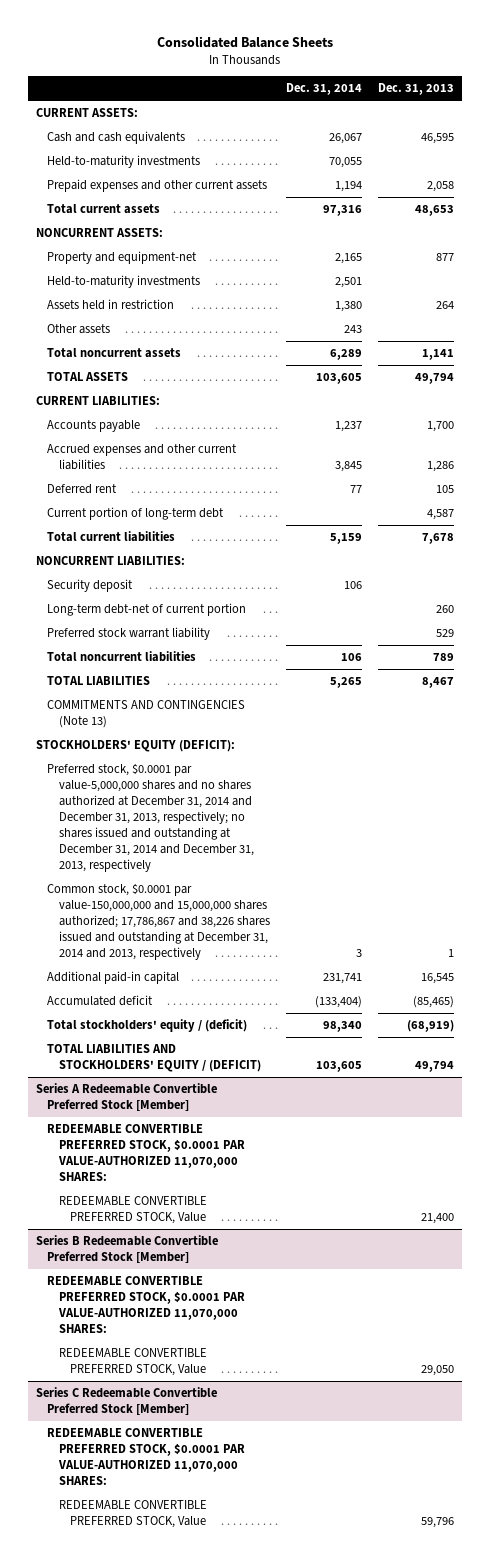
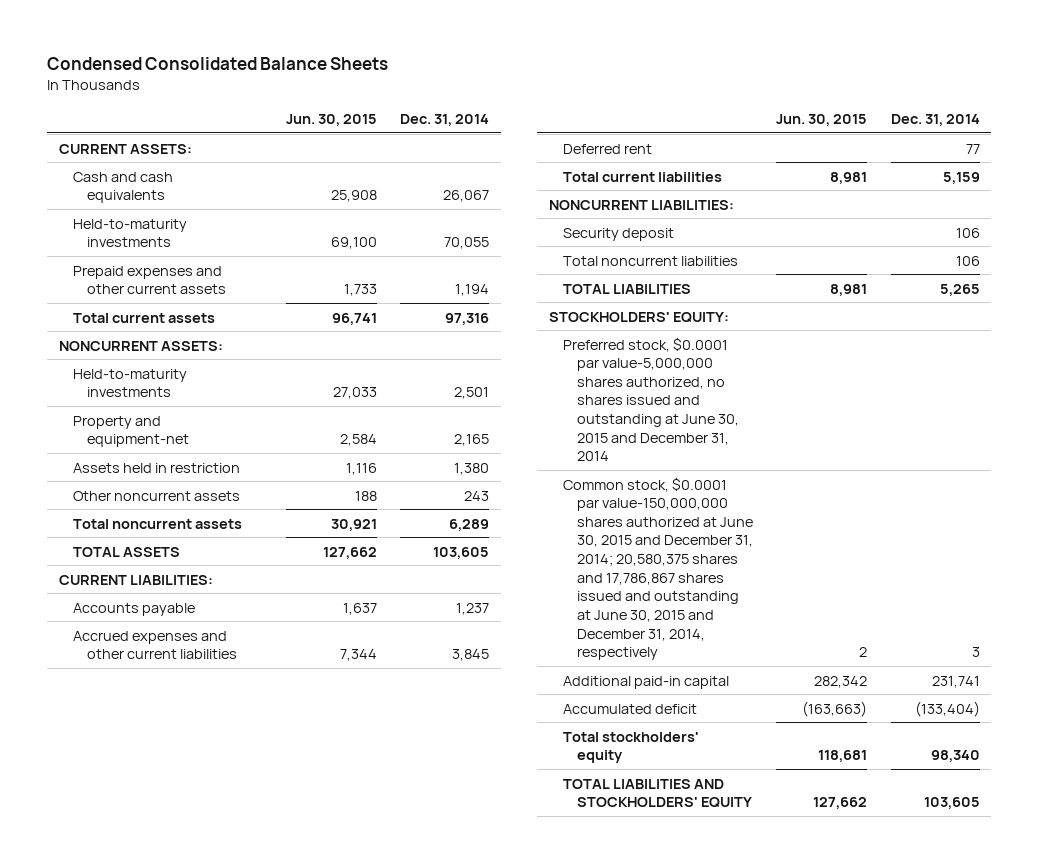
- Consolidated Balance Sheets
+ Condensed Consolidated Balance Sheets
- | Dec. 31, 2014 | Dec. 31, 2013
+ | Jun. 30, 2015 | Dec. 31, 2014
moved down: Property and equipment-net | 2,584 | 2,165
- Other assets | 243 |
+ Other noncurrent assets | 188 | 243
- Current portion of long-term debt | | 4,587
- Long-term debt-net of current portion | | 260
- Preferred stock warrant liability | | 529
- COMMITMENTS AND CONTINGENCIES (Note 13)
- STOCKHOLDERS' EQUITY (DEFICIT):
- Preferred stock, $0.0001 par value-5,000,000 shares and no shares authorized at December 31, 2014 and December 31, 2013, respectively; no shares issued and outstanding at December 31, 2014 and December 31, 2013, respectively
- Common stock, $0.0001 par value-150,000,000 and 15,000,000 shares authorized; 17,786,867 and 38,226 shares issued and outstanding at December 31, 2014 and 2013, respectively | 3 | 1
+ STOCKHOLDERS' EQUITY:
+ Preferred stock, $0.0001 par value-5,000,000 shares authorized, no shares issued and outstanding at June 30, 2015 and December 31, 2014
+ Common stock, $0.0001 par value-150,000,000 shares authorized at June 30, 2015 and December 31, 2014; 20,580,375 shares and 17,786,867 shares issued and outstanding at June 30, 2015 and December 31, 2014, respectively | 2 | 3
- Total stockholders' equity / (deficit) | 98,340 | (68,919)
- TOTAL LIABILITIES AND STOCKHOLDERS' EQUITY / (DEFICIT) | 103,605 | 49,794
- Series A Redeemable Convertible Preferred Stock [Member]
- REDEEMABLE CONVERTIBLE PREFERRED STOCK, $0.0001 PAR VALUE-AUTHORIZED 11,070,000 SHARES:
- REDEEMABLE CONVERTIBLE PREFERRED STOCK, Value | | 21,400
- Series B Redeemable Convertible Preferred Stock [Member]
- REDEEMABLE CONVERTIBLE PREFERRED STOCK, $0.0001 PAR VALUE-AUTHORIZED 11,070,000 SHARES:
- REDEEMABLE CONVERTIBLE PREFERRED STOCK, Value | | 29,050
- Series C Redeemable Convertible Preferred Stock [Member]
- REDEEMABLE CONVERTIBLE PREFERRED STOCK, $0.0001 PAR VALUE-AUTHORIZED 11,070,000 SHARES:
- REDEEMABLE CONVERTIBLE PREFERRED STOCK, Value | | 59,796
+ Total stockholders' equity | 118,681 | 98,340
+ TOTAL LIABILITIES AND STOCKHOLDERS' EQUITY | 127,662 | 103,605

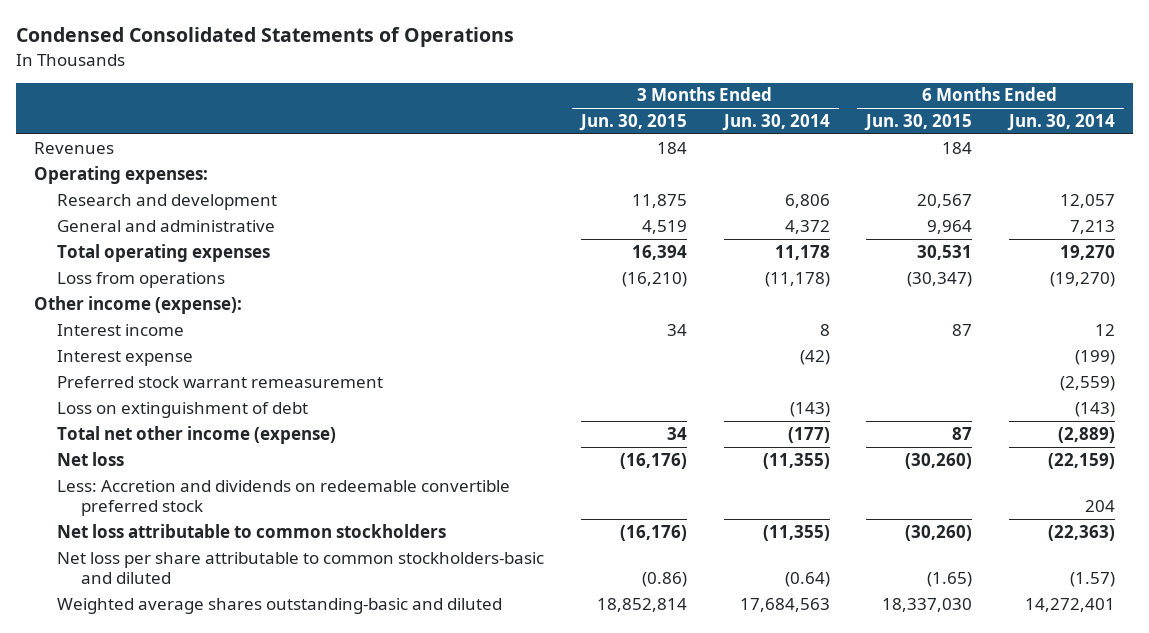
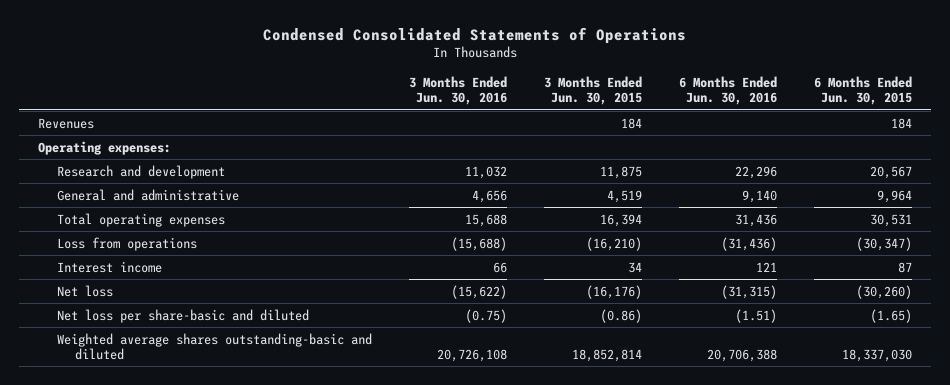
- | 3 Months Ended Jun. 30, 2015 | 3 Months Ended Jun. 30, 2014 | 6 Months Ended Jun. 30, 2015 | 6 Months Ended Jun. 30, 2014
+ | 3 Months Ended Jun. 30, 2016 | 3 Months Ended Jun. 30, 2015 | 6 Months Ended Jun. 30, 2016 | 6 Months Ended Jun. 30, 2015
- Other income (expense):
- Interest expense | | (42) | | (199)
- Preferred stock warrant remeasurement | | | | (2,559)
- Loss on extinguishment of debt | | (143) | | (143)
- Total net other income (expense) | 34 | (177) | 87 | (2,889)
- Less: Accretion and dividends on redeemable convertible preferred stock | | | | 204
- Net loss attributable to common stockholders | (16,176) | (11,355) | (30,260) | (22,363)
- Net loss per share attributable to common stockholders-basic and diluted | (0.86) | (0.64) | (1.65) | (1.57)
+ Net loss per share-basic and diluted | (0.75) | (0.86) | (1.51) | (1.65)

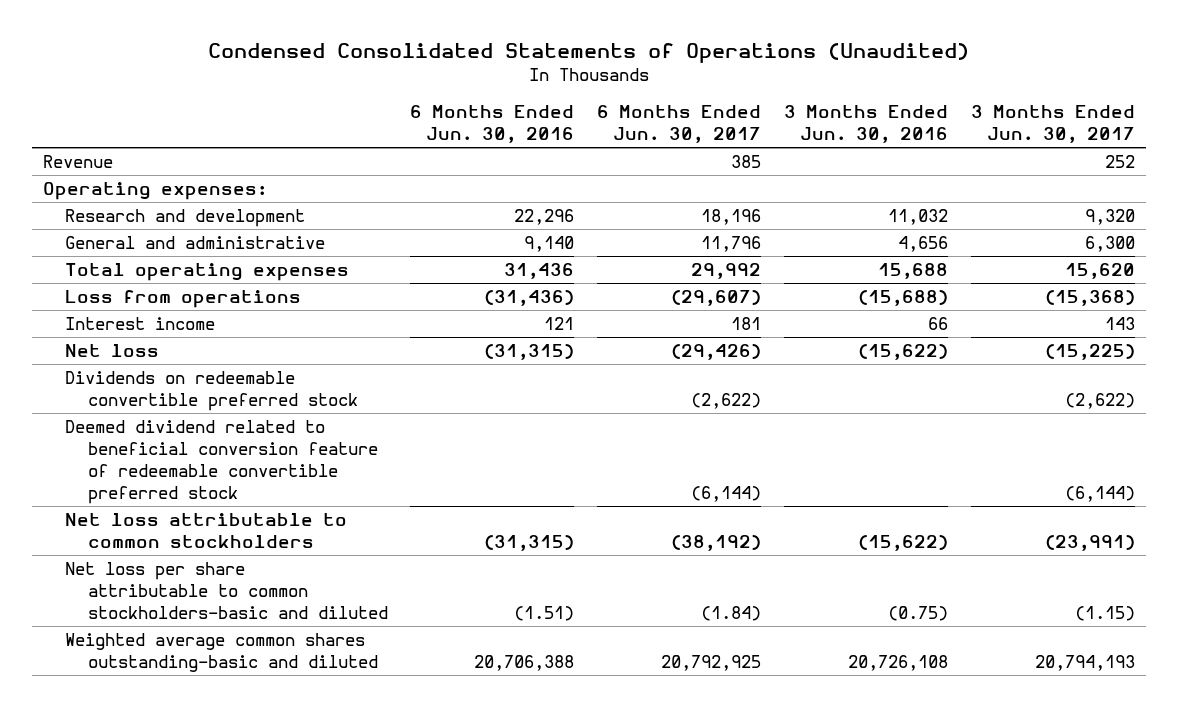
- Condensed Consolidated Statements of Operations
+ Condensed Consolidated Statements of Operations (Unaudited)
- | 3 Months Ended Jun. 30, 2016 | 3 Months Ended Jun. 30, 2015 | 6 Months Ended Jun. 30, 2016 | 6 Months Ended Jun. 30, 2015
+ | 6 Months Ended Jun. 30, 2016 | 6 Months Ended Jun. 30, 2017 | 3 Months Ended Jun. 30, 2016 | 3 Months Ended Jun. 30, 2017
- Revenues | | 184 | | 184
+ Revenue | | 385 | | 252
- Net loss per share-basic and diluted | (0.75) | (0.86) | (1.51) | (1.65)
- Weighted average shares outstanding-basic and diluted | 20,726,108 | 18,852,814 | 20,706,388 | 18,337,030
+ Dividends on redeemable convertible preferred stock | | (2,622) | | (2,622)
+ Deemed dividend related to beneficial conversion feature of redeemable convertible preferred stock | | (6,144) | | (6,144)
+ Net loss attributable to common stockholders | (31,315) | (38,192) | (15,622) | (23,991)
+ Net loss per share attributable to common stockholders-basic and diluted | (1.51) | (1.84) | (0.75) | (1.15)
+ Weighted average common shares outstanding-basic and diluted | 20,706,388 | 20,792,925 | 20,726,108 | 20,794,193

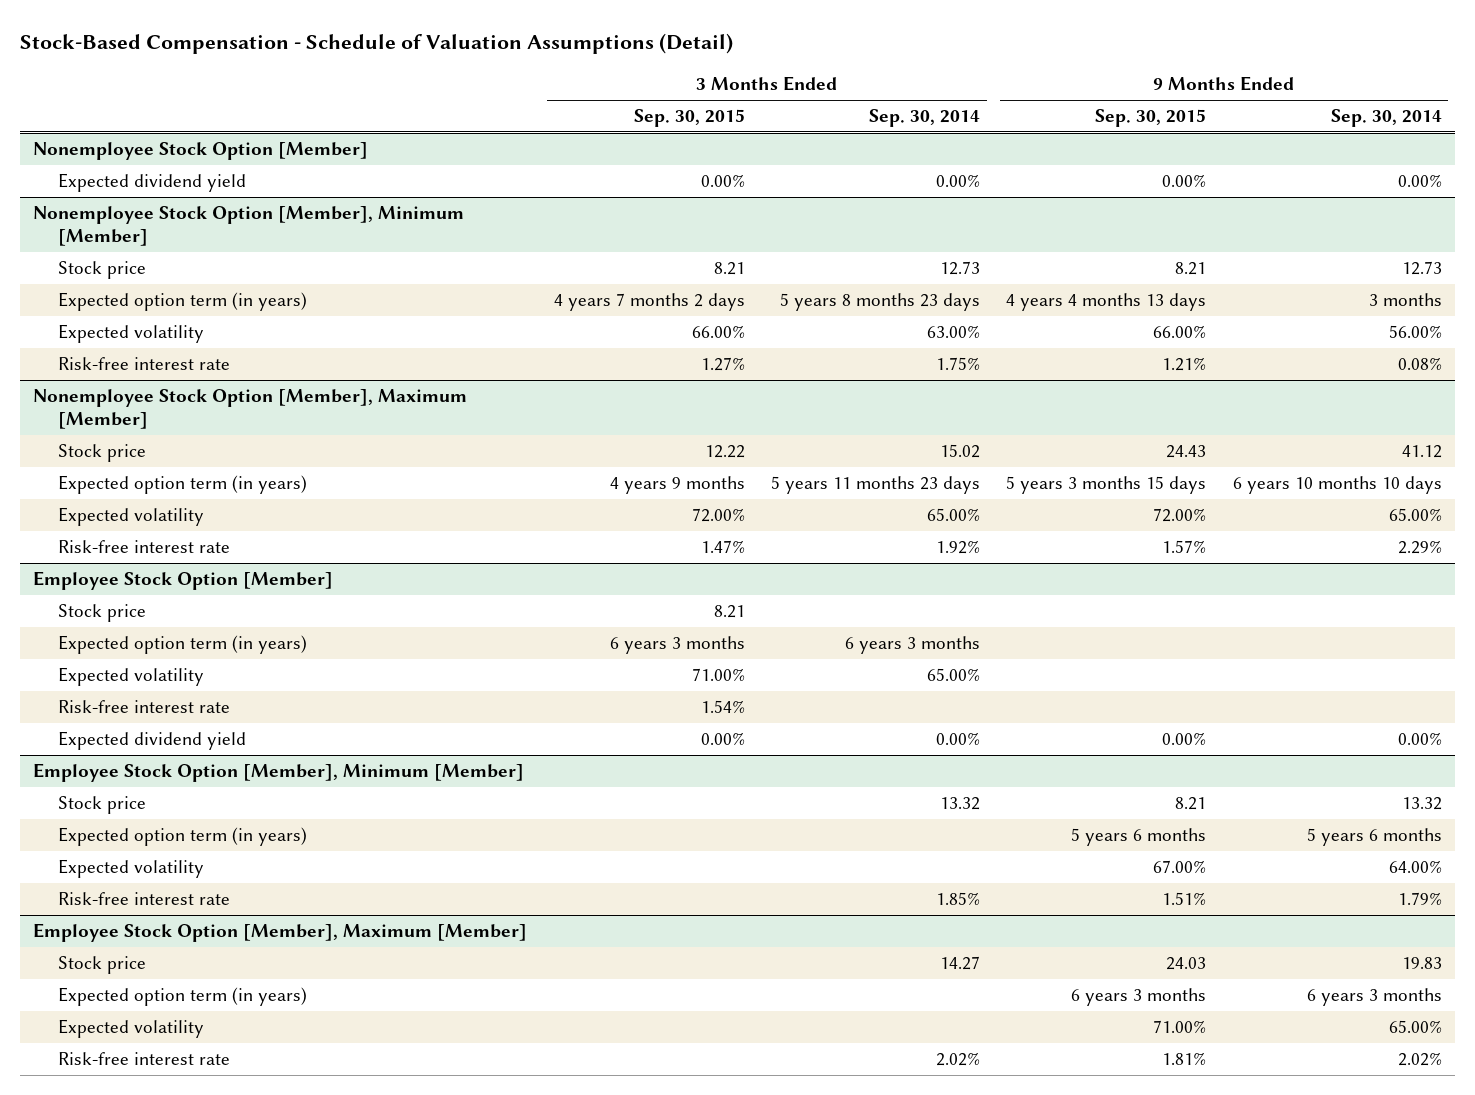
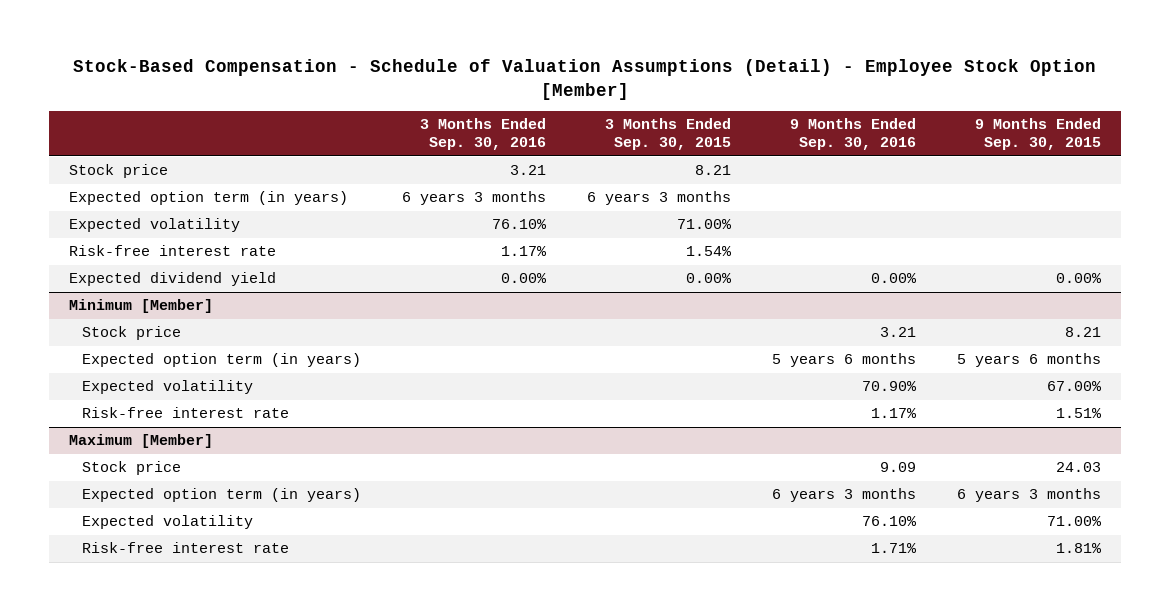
- Stock-Based Compensation - Schedule of Valuation Assumptions (Detail)
+ Stock-Based Compensation - Schedule of Valuation Assumptions (Detail) - Employee Stock Option [Member]
- | 3 Months Ended Sep. 30, 2015 | 3 Months Ended Sep. 30, 2014 | 9 Months Ended Sep. 30, 2015 | 9 Months Ended Sep. 30, 2014
+ | 3 Months Ended Sep. 30, 2016 | 3 Months Ended Sep. 30, 2015 | 9 Months Ended Sep. 30, 2016 | 9 Months Ended Sep. 30, 2015
- Nonemployee Stock Option [Member]
- Expected dividend yield | 0.00% | 0.00% | 0.00% | 0.00%
- Nonemployee Stock Option [Member], Minimum [Member]
- Stock price | 8.21 | 12.73 | 8.21 | 12.73
- Expected option term (in years) | 4 years 7 months 2 days | 5 years 8 months 23 days | 4 years 4 months 13 days | 3 months
- Expected volatility | 66.00% | 63.00% | 66.00% | 56.00%
- Risk-free interest rate | 1.27% | 1.75% | 1.21% | 0.08%
- Nonemployee Stock Option [Member], Maximum [Member]
- Stock price | 12.22 | 15.02 | 24.43 | 41.12
- Expected option term (in years) | 4 years 9 months | 5 years 11 months 23 days | 5 years 3 months 15 days | 6 years 10 months 10 days
- Expected volatility | 72.00% | 65.00% | 72.00% | 65.00%
- Risk-free interest rate | 1.47% | 1.92% | 1.57% | 2.29%
- Employee Stock Option [Member]
- Employee Stock Option [Member], Minimum [Member]
+ Minimum [Member]
- Employee Stock Option [Member], Maximum [Member]
+ Maximum [Member]

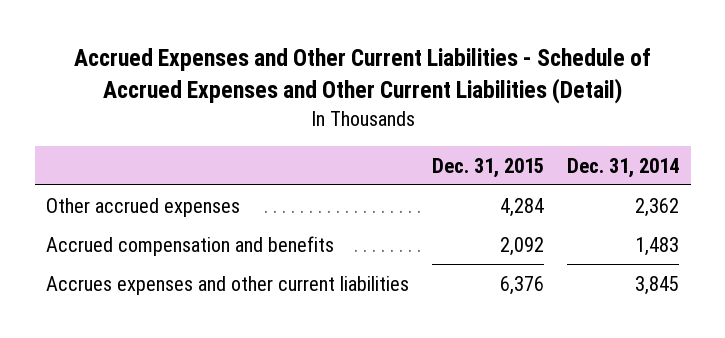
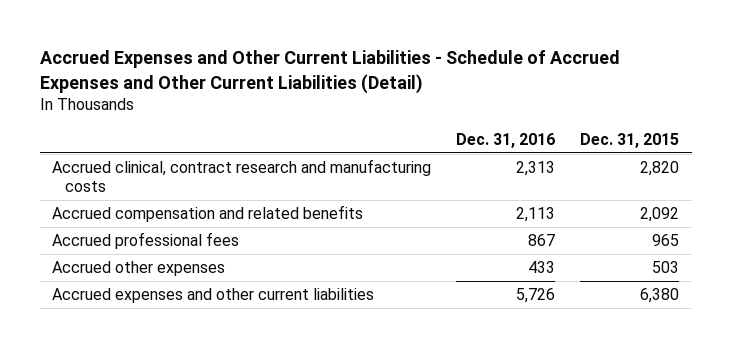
- | Dec. 31, 2015 | Dec. 31, 2014
+ | Dec. 31, 2016 | Dec. 31, 2015
- Other accrued expenses | 4,284 | 2,362
- Accrued compensation and benefits | 2,092 | 1,483
- Accrues expenses and other current liabilities | 6,376 | 3,845
+ Accrued clinical, contract research and manufacturing costs | 2,313 | 2,820
+ Accrued compensation and related benefits | 2,113 | 2,092
+ Accrued professional fees | 867 | 965
+ Accrued other expenses | 433 | 503
+ Accrued expenses and other current liabilities | 5,726 | 6,380

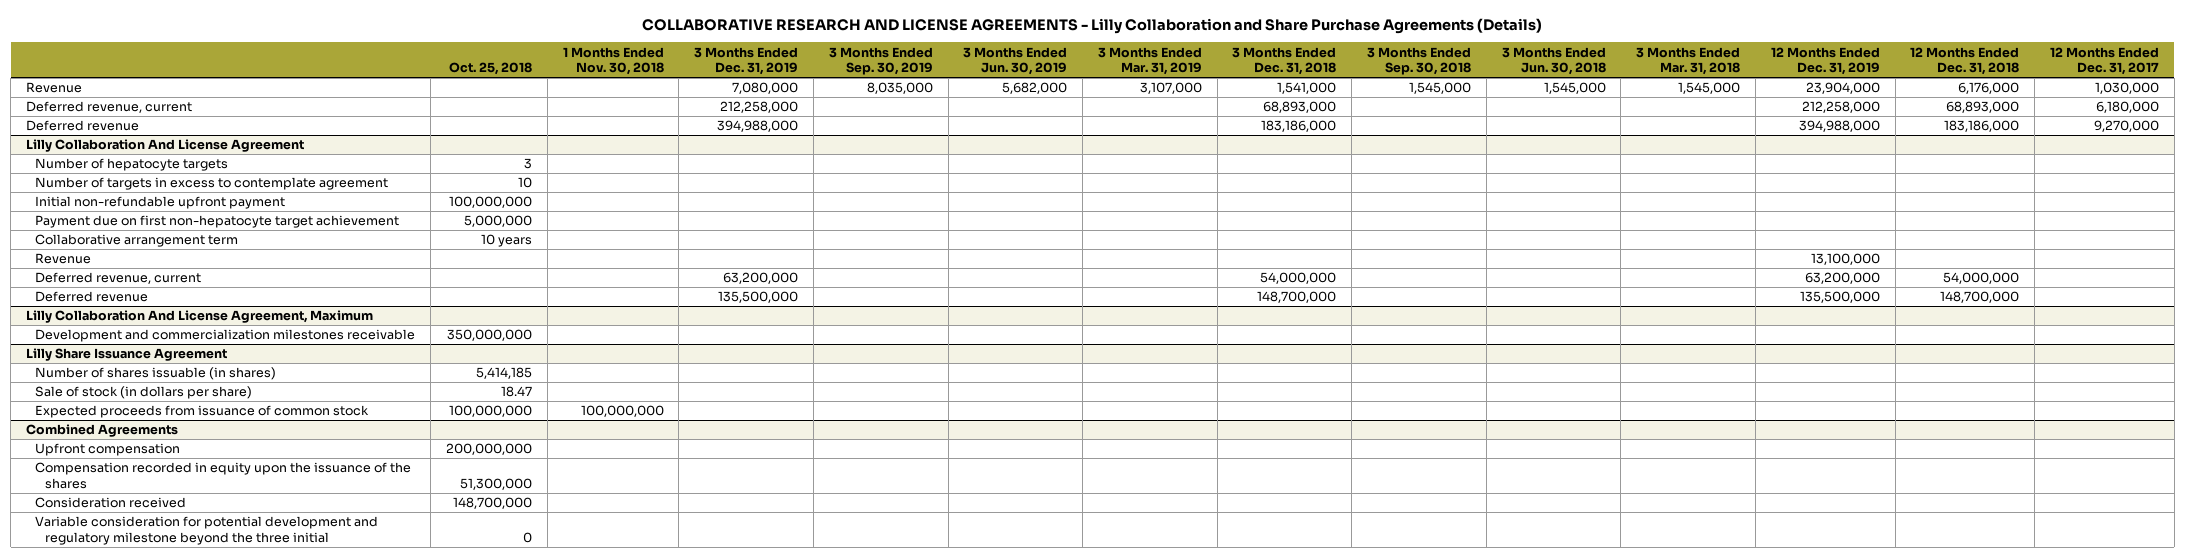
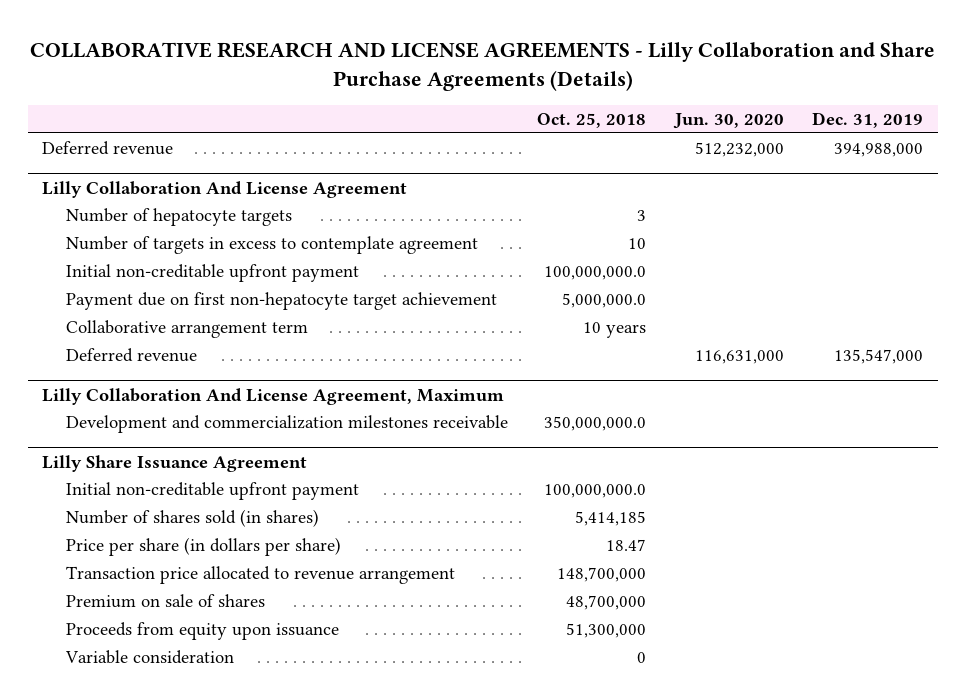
- | Oct. 25, 2018 | 1 Months Ended Nov. 30, 2018 | 3 Months Ended Dec. 31, 2019 | 3 Months Ended Sep. 30, 2019 | 3 Months Ended Jun. 30, 2019 | 3 Months Ended Mar. 31, 2019 | 3 Months Ended Dec. 31, 2018 | 3 Months Ended Sep. 30, 2018 | 3 Months Ended Jun. 30, 2018 | 3 Months Ended Mar. 31, 2018 | 12 Months Ended Dec. 31, 2019 | 12 Months Ended Dec. 31, 2018 | 12 Months Ended Dec. 31, 2017
+ | Oct. 25, 2018 | Jun. 30, 2020 | Dec. 31, 2019
- Revenue | | | 7,080,000 | 8,035,000 | 5,682,000 | 3,107,000 | 1,541,000 | 1,545,000 | 1,545,000 | 1,545,000 | 23,904,000 | 6,176,000 | 1,030,000
- Deferred revenue, current | | | 212,258,000 | | | | 68,893,000 | | | | 212,258,000 | 68,893,000 | 6,180,000
@ Lilly Collaboration And License Agreement
- Initial non-refundable upfront payment | 100,000,000 | | | | | | | | | | | |
- Payment due on first non-hepatocyte target achievement | 5,000,000 | | | | | | | | | | | |
+ Initial non-creditable upfront payment | 100,000,000.0 | |
+ Payment due on first non-hepatocyte target achievement | 5,000,000.0 | |
- Revenue | | | | | | | | | | | 13,100,000 | |
- Deferred revenue, current | | | 63,200,000 | | | | 54,000,000 | | | | 63,200,000 | 54,000,000 |
@ Lilly Collaboration And License Agreement, Maximum
- Development and commercialization milestones receivable | 350,000,000 | | | | | | | | | | | |
+ Development and commercialization milestones receivable | 350,000,000.0 | |
@ Lilly Share Issuance Agreement
- Number of shares issuable (in shares) | 5,414,185 | | | | | | | | | | | |
- Sale of stock (in dollars per share) | 18.47 | | | | | | | | | | | |
- Expected proceeds from issuance of common stock | 100,000,000 | 100,000,000 | | | | | | | | | | |
- Combined Agreements
- Upfront compensation | 200,000,000 | | | | | | | | | | | |
- Compensation recorded in equity upon the issuance of the shares | 51,300,000 | | | | | | | | | | | |
- Consideration received | 148,700,000 | | | | | | | | | | | |
- Variable consideration for potential development and regulatory milestone beyond the three initial | 0 | | | | | | | | | | | |
@ Lilly Share Issuance Agreement
+ Initial non-creditable upfront payment | 100,000,000.0 | |
+ Number of shares sold (in shares) | 5,414,185 | |
+ Price per share (in dollars per share) | 18.47 | |
+ Transaction price allocated to revenue arrangement | 148,700,000 | |
+ Premium on sale of shares | 48,700,000 | |
+ Proceeds from equity upon issuance | 51,300,000 | |
+ Variable consideration | 0 | |

